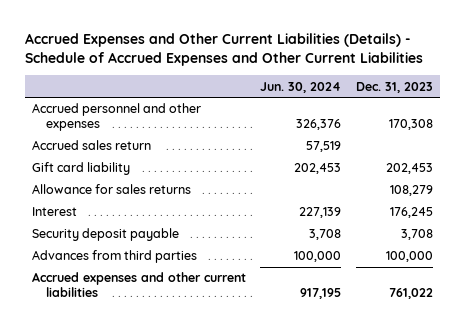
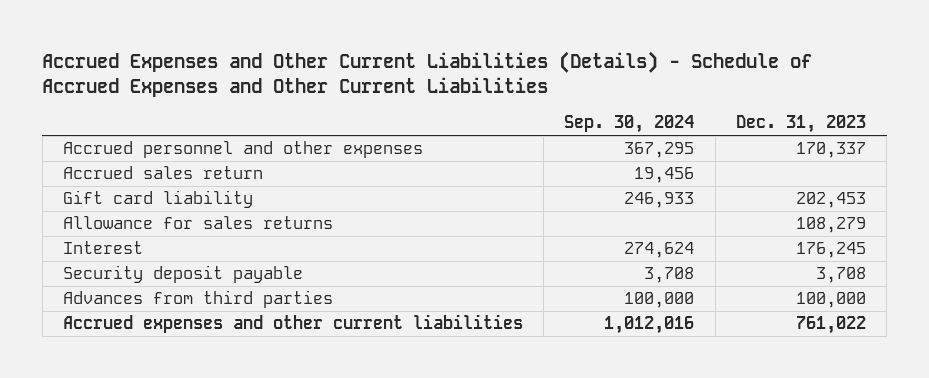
- | Jun. 30, 2024 | Dec. 31, 2023
+ | Sep. 30, 2024 | Dec. 31, 2023
- Accrued personnel and other expenses | 326,376 | 170,308
+ Accrued personnel and other expenses | 367,295 | 170,337

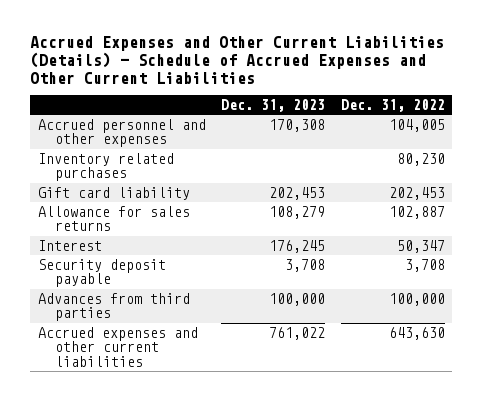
- | Sep. 30, 2024 | Dec. 31, 2023
+ | Dec. 31, 2023 | Dec. 31, 2022
- Accrued personnel and other expenses | 367,295 | 170,337
- Accrued sales return | 19,456 |
+ Accrued personnel and other expenses | 170,308 | 104,005
+ Inventory related purchases | | 80,230

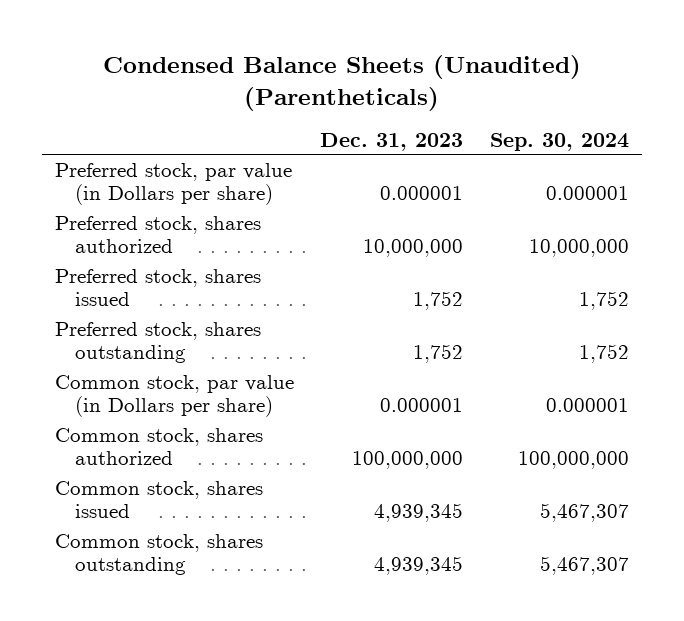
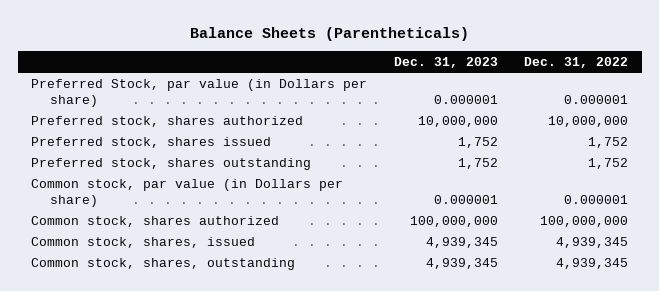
- Condensed Balance Sheets (Unaudited) (Parentheticals)
+ Balance Sheets (Parentheticals)
- | Dec. 31, 2023 | Sep. 30, 2024
+ | Dec. 31, 2023 | Dec. 31, 2022
- Preferred stock, par value (in Dollars per share) | 0.000001 | 0.000001
+ Preferred Stock, par value (in Dollars per share) | 0.000001 | 0.000001
- Common stock, shares issued | 4,939,345 | 5,467,307
- Common stock, shares outstanding | 4,939,345 | 5,467,307
+ Common stock, shares, issued | 4,939,345 | 4,939,345
+ Common stock, shares, outstanding | 4,939,345 | 4,939,345

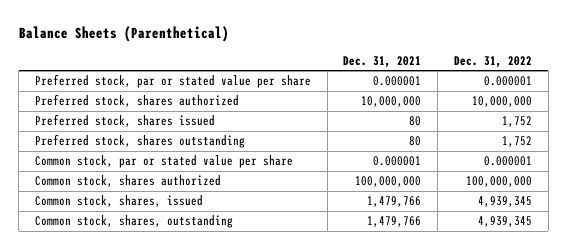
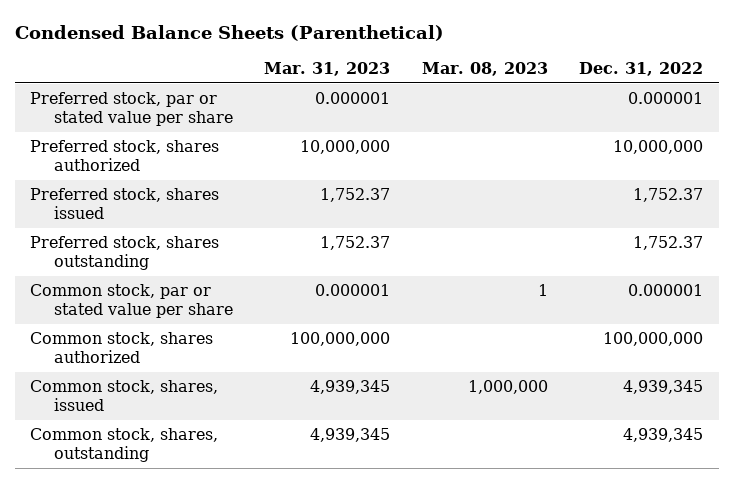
- Balance Sheets (Parenthetical)
+ Condensed Balance Sheets (Parenthetical)
- | Dec. 31, 2021 | Dec. 31, 2022
+ | Mar. 31, 2023 | Mar. 08, 2023 | Dec. 31, 2022
- Preferred stock, shares issued | 80 | 1,752
- Preferred stock, shares outstanding | 80 | 1,752
+ Preferred stock, shares issued | 1,752.37 | | 1,752.37
+ Preferred stock, shares outstanding | 1,752.37 | | 1,752.37

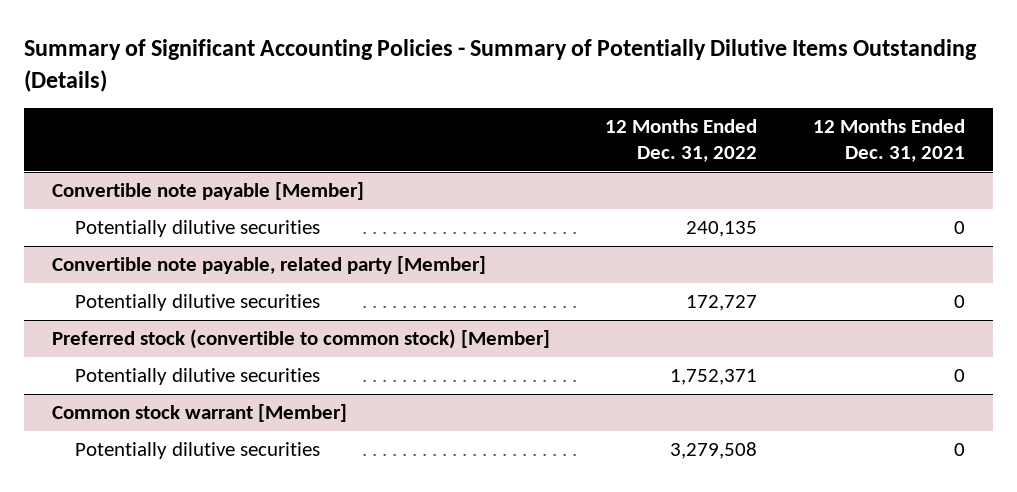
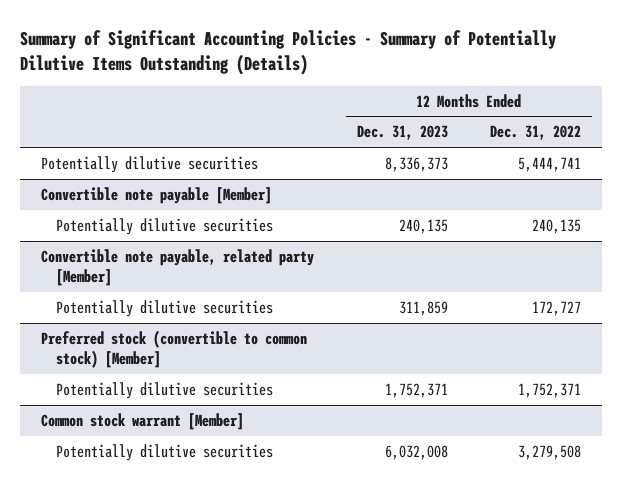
- | 12 Months Ended Dec. 31, 2022 | 12 Months Ended Dec. 31, 2021
+ | 12 Months Ended Dec. 31, 2023 | 12 Months Ended Dec. 31, 2022
+ Potentially dilutive securities | 8,336,373 | 5,444,741

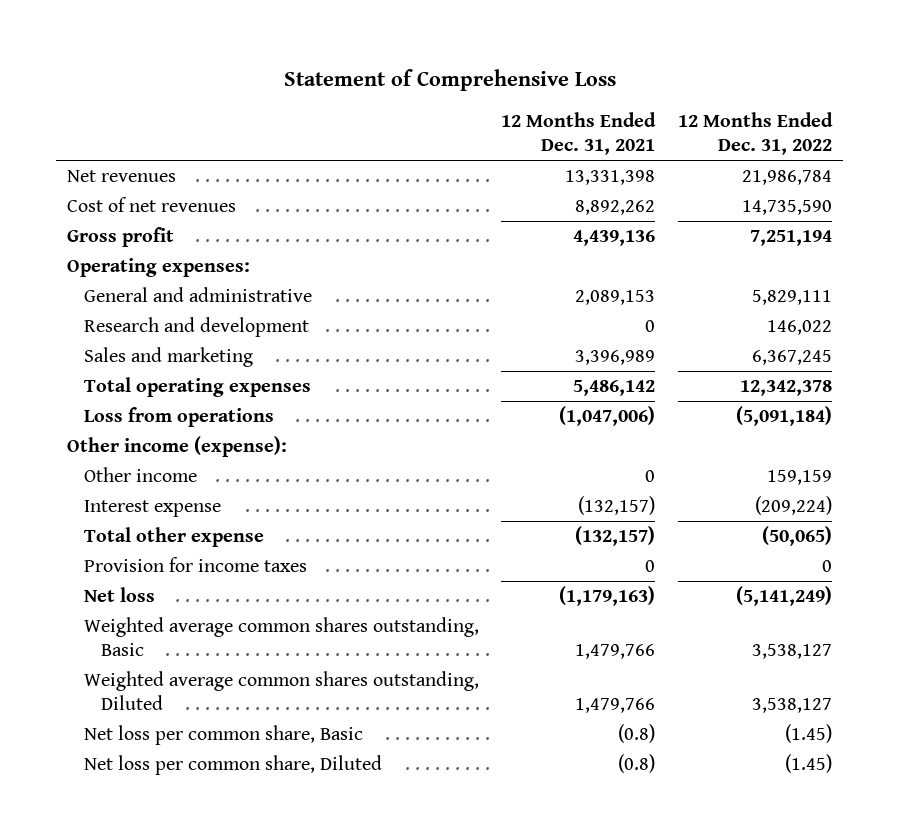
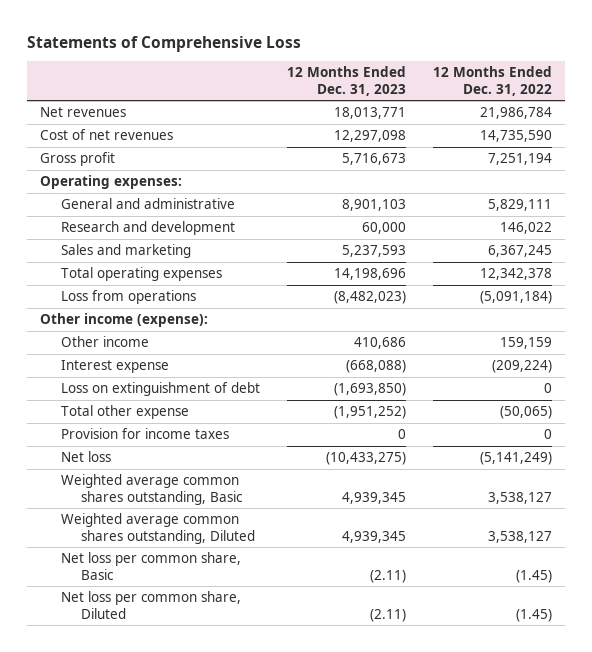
- Statement of Comprehensive Loss
+ Statements of Comprehensive Loss
- | 12 Months Ended Dec. 31, 2021 | 12 Months Ended Dec. 31, 2022
+ | 12 Months Ended Dec. 31, 2023 | 12 Months Ended Dec. 31, 2022
+ Loss on extinguishment of debt | (1,693,850) | 0

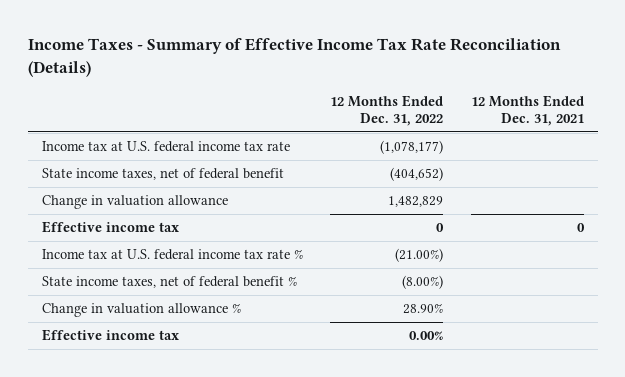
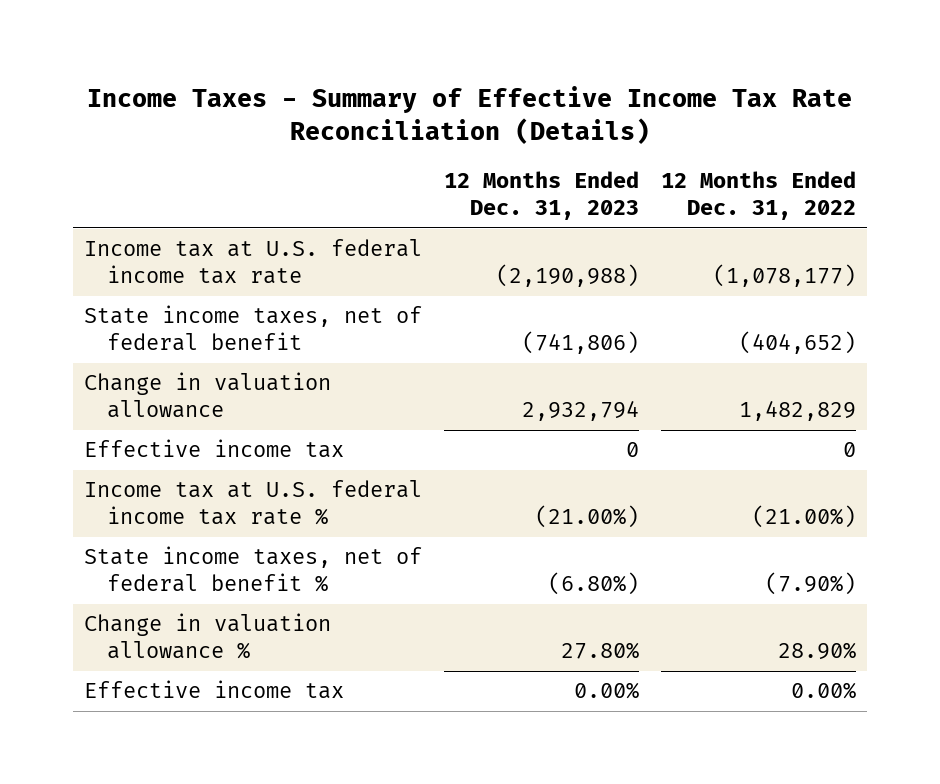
- | 12 Months Ended Dec. 31, 2022 | 12 Months Ended Dec. 31, 2021
+ | 12 Months Ended Dec. 31, 2023 | 12 Months Ended Dec. 31, 2022
- State income taxes, net of federal benefit % | (8.00%) |
+ State income taxes, net of federal benefit % | (6.80%) | (7.90%)

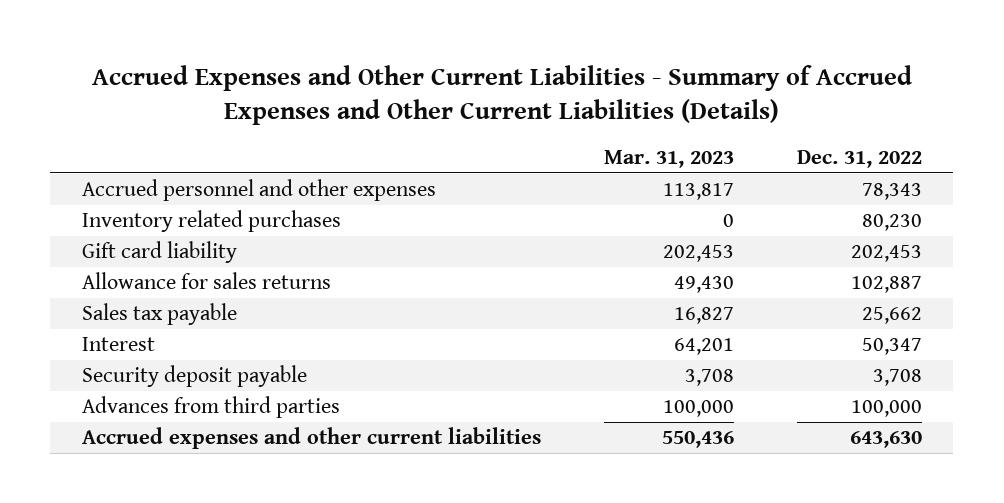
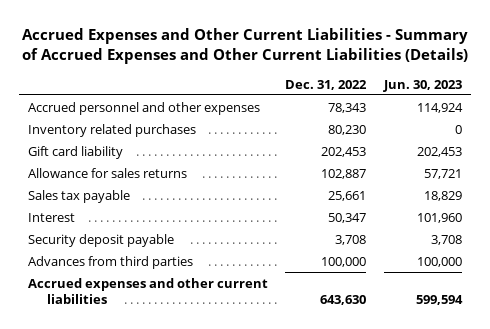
- | Mar. 31, 2023 | Dec. 31, 2022
+ | Dec. 31, 2022 | Jun. 30, 2023
- Sales tax payable | 16,827 | 25,662
+ Sales tax payable | 25,661 | 18,829

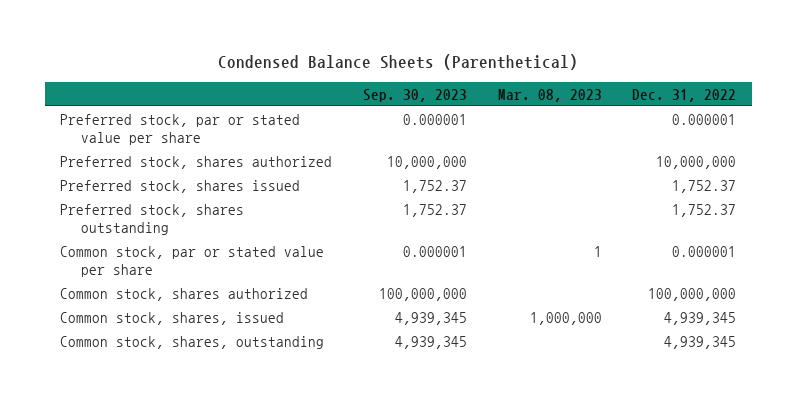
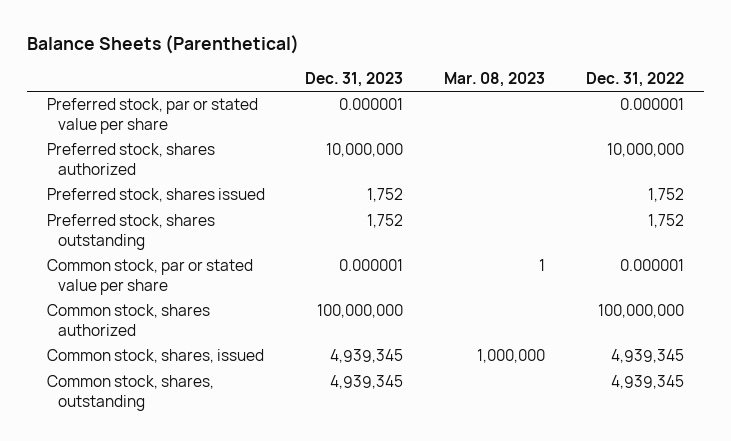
- Condensed Balance Sheets (Parenthetical)
+ Balance Sheets (Parenthetical)
- | Sep. 30, 2023 | Mar. 08, 2023 | Dec. 31, 2022
+ | Dec. 31, 2023 | Mar. 08, 2023 | Dec. 31, 2022
- Preferred stock, shares issued | 1,752.37 | | 1,752.37
- Preferred stock, shares outstanding | 1,752.37 | | 1,752.37
+ Preferred stock, shares issued | 1,752 | | 1,752
+ Preferred stock, shares outstanding | 1,752 | | 1,752

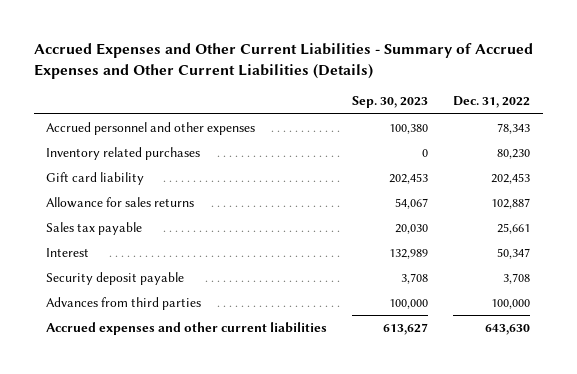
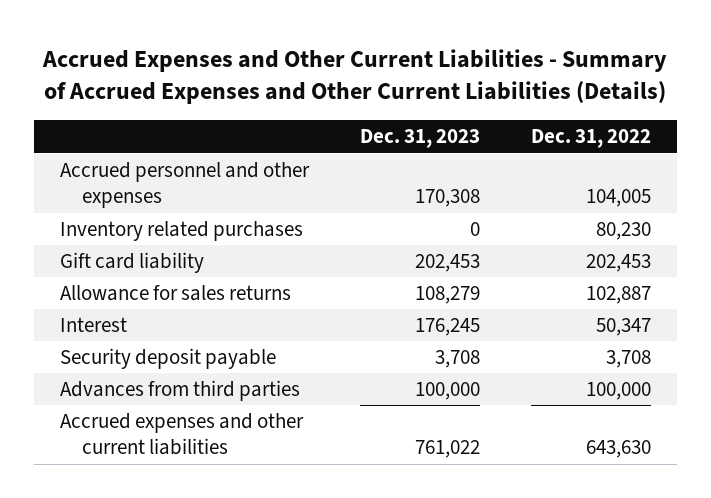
- | Sep. 30, 2023 | Dec. 31, 2022
+ | Dec. 31, 2023 | Dec. 31, 2022
- Accrued personnel and other expenses | 100,380 | 78,343
+ Accrued personnel and other expenses | 170,308 | 104,005
- Sales tax payable | 20,030 | 25,661

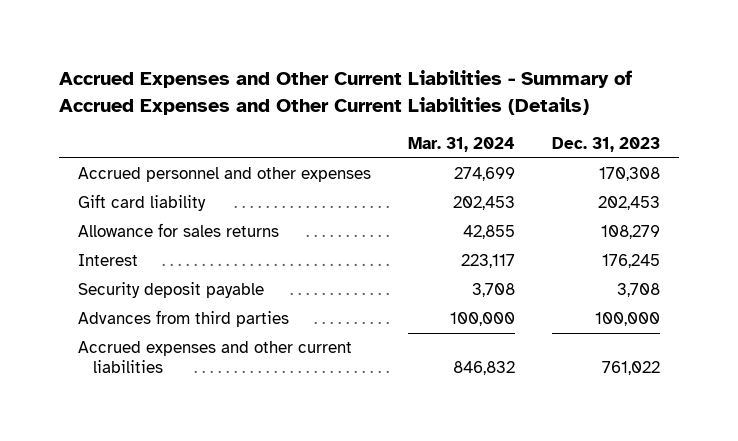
- | Dec. 31, 2023 | Dec. 31, 2022
+ | Mar. 31, 2024 | Dec. 31, 2023
- Inventory related purchases | 0 | 80,230

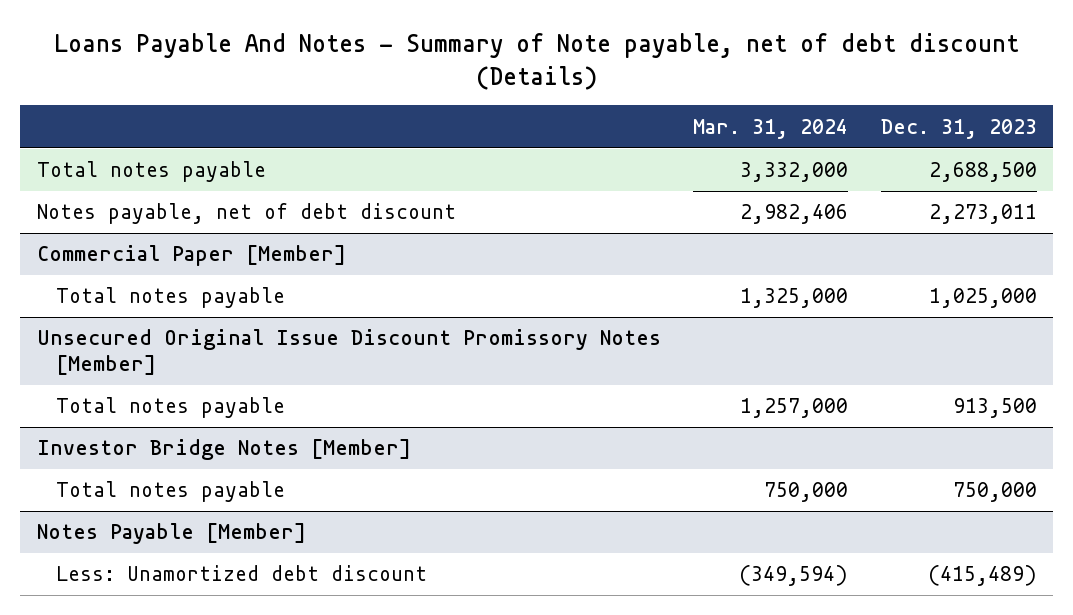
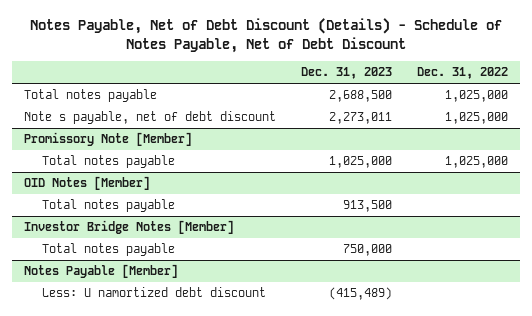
- Loans Payable And Notes - Summary of Note payable, net of debt discount (Details)
+ Notes Payable, Net of Debt Discount (Details) - Schedule of Notes Payable, Net of Debt Discount
- | Mar. 31, 2024 | Dec. 31, 2023
+ | Dec. 31, 2023 | Dec. 31, 2022
- Notes payable, net of debt discount | 2,982,406 | 2,273,011
- Commercial Paper [Member]
+ Note s payable, net of debt discount | 2,273,011 | 1,025,000
+ Promissory Note [Member]
- Unsecured Original Issue Discount Promissory Notes [Member]
+ OID Notes [Member]
@ Notes Payable [Member]
- Less: Unamortized debt discount | (349,594) | (415,489)
+ Less: U namortized debt discount | (415,489) |

